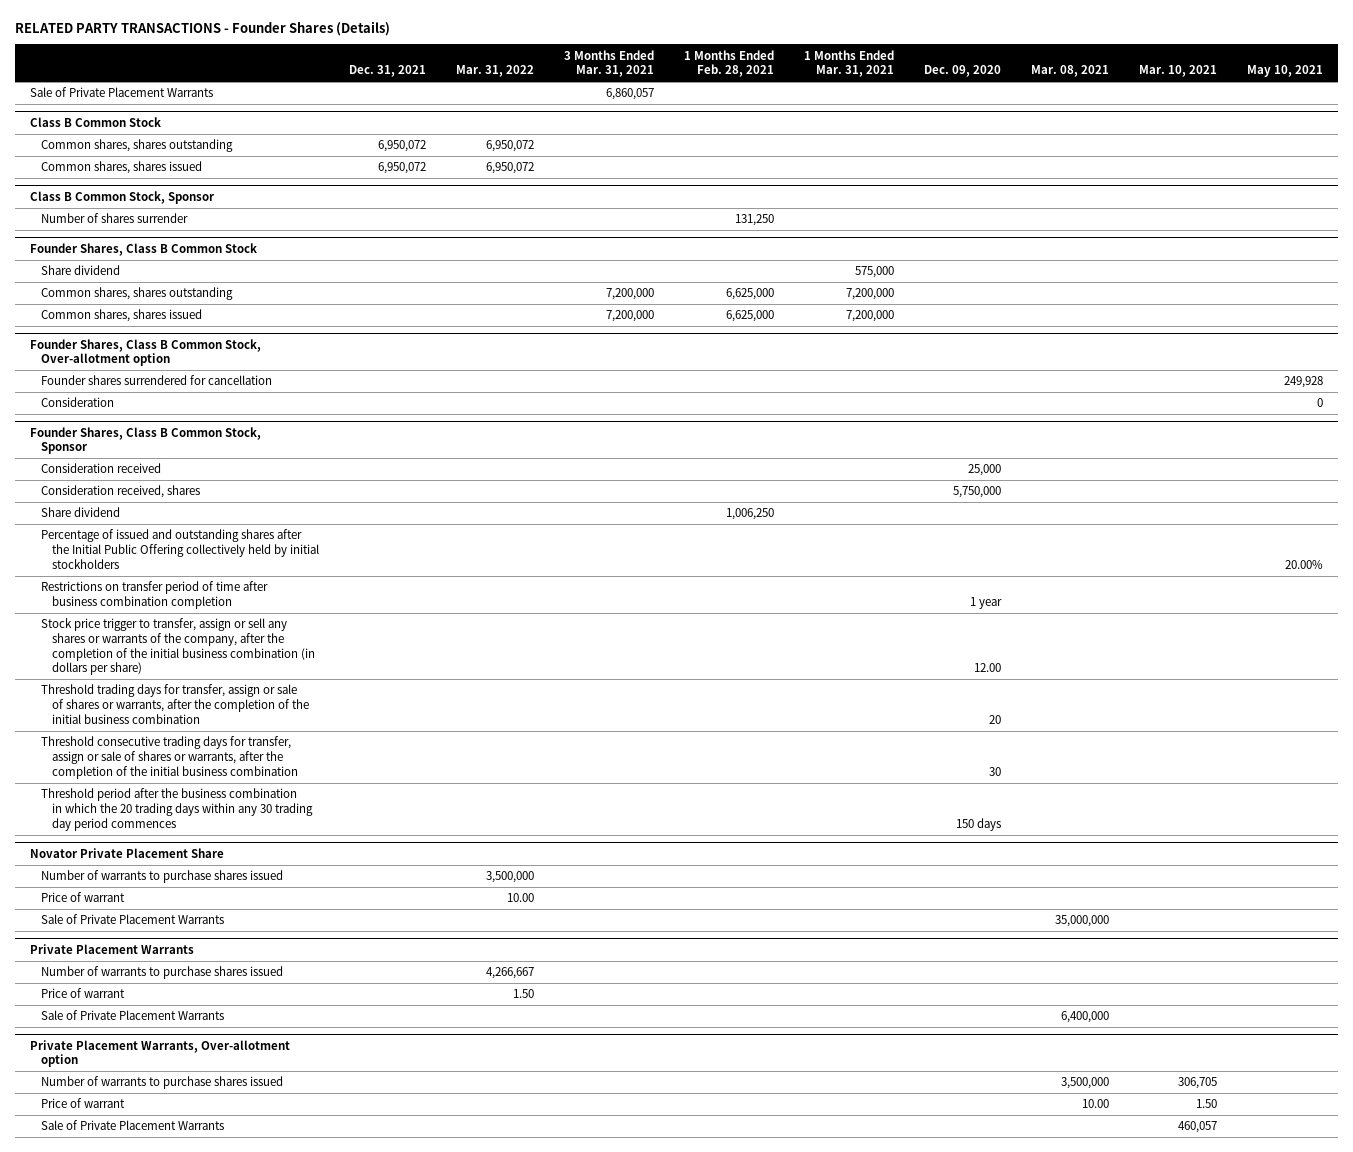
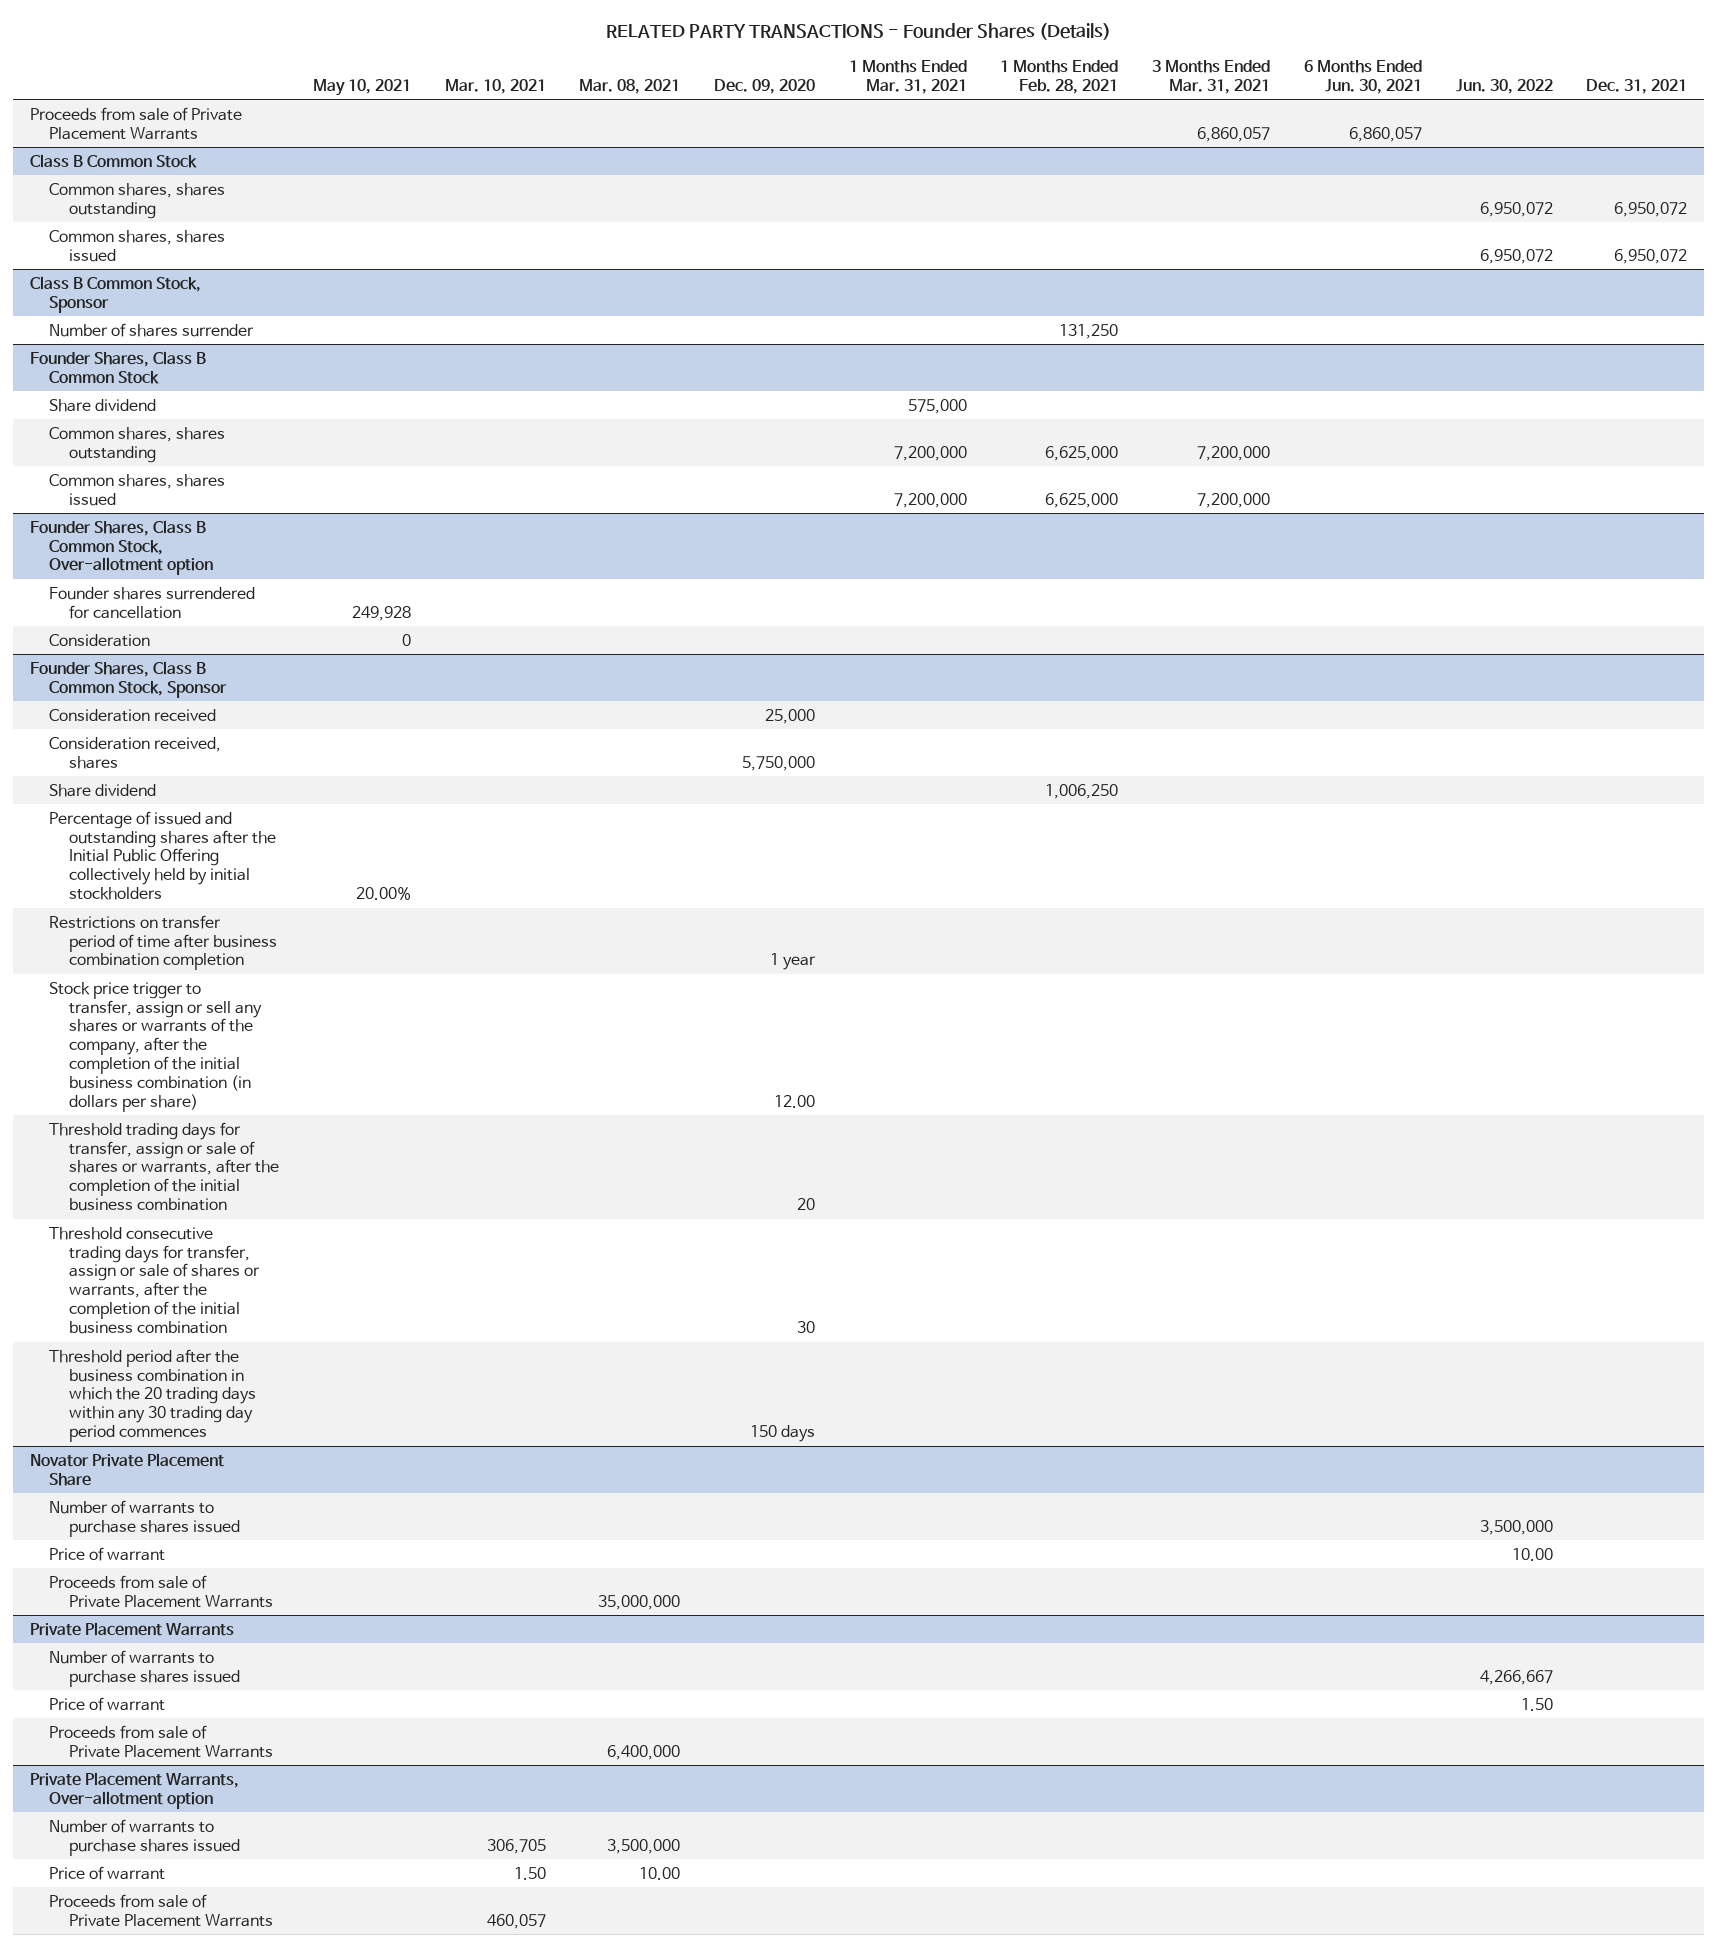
- | Dec. 31, 2021 | Mar. 31, 2022 | 3 Months Ended Mar. 31, 2021 | 1 Months Ended Feb. 28, 2021 | 1 Months Ended Mar. 31, 2021 | Dec. 09, 2020 | Mar. 08, 2021 | Mar. 10, 2021 | May 10, 2021
+ | May 10, 2021 | Mar. 10, 2021 | Mar. 08, 2021 | Dec. 09, 2020 | 1 Months Ended Mar. 31, 2021 | 1 Months Ended Feb. 28, 2021 | 3 Months Ended Mar. 31, 2021 | 6 Months Ended Jun. 30, 2021 | Jun. 30, 2022 | Dec. 31, 2021
- Sale of Private Placement Warrants | | | 6,860,057 | | | | | |
+ Proceeds from sale of Private Placement Warrants | | | | | | | 6,860,057 | 6,860,057 | |
@ Novator Private Placement Share
- Sale of Private Placement Warrants | | | | | | | 35,000,000 | |
+ Proceeds from sale of Private Placement Warrants | | | 35,000,000 | | | | | | |
@ Private Placement Warrants
- Sale of Private Placement Warrants | | | | | | | 6,400,000 | |
+ Proceeds from sale of Private Placement Warrants | | | 6,400,000 | | | | | | |
@ Private Placement Warrants, Over-allotment option
- Sale of Private Placement Warrants | | | | | | | | 460,057 |
+ Proceeds from sale of Private Placement Warrants | | 460,057 | | | | | | | |

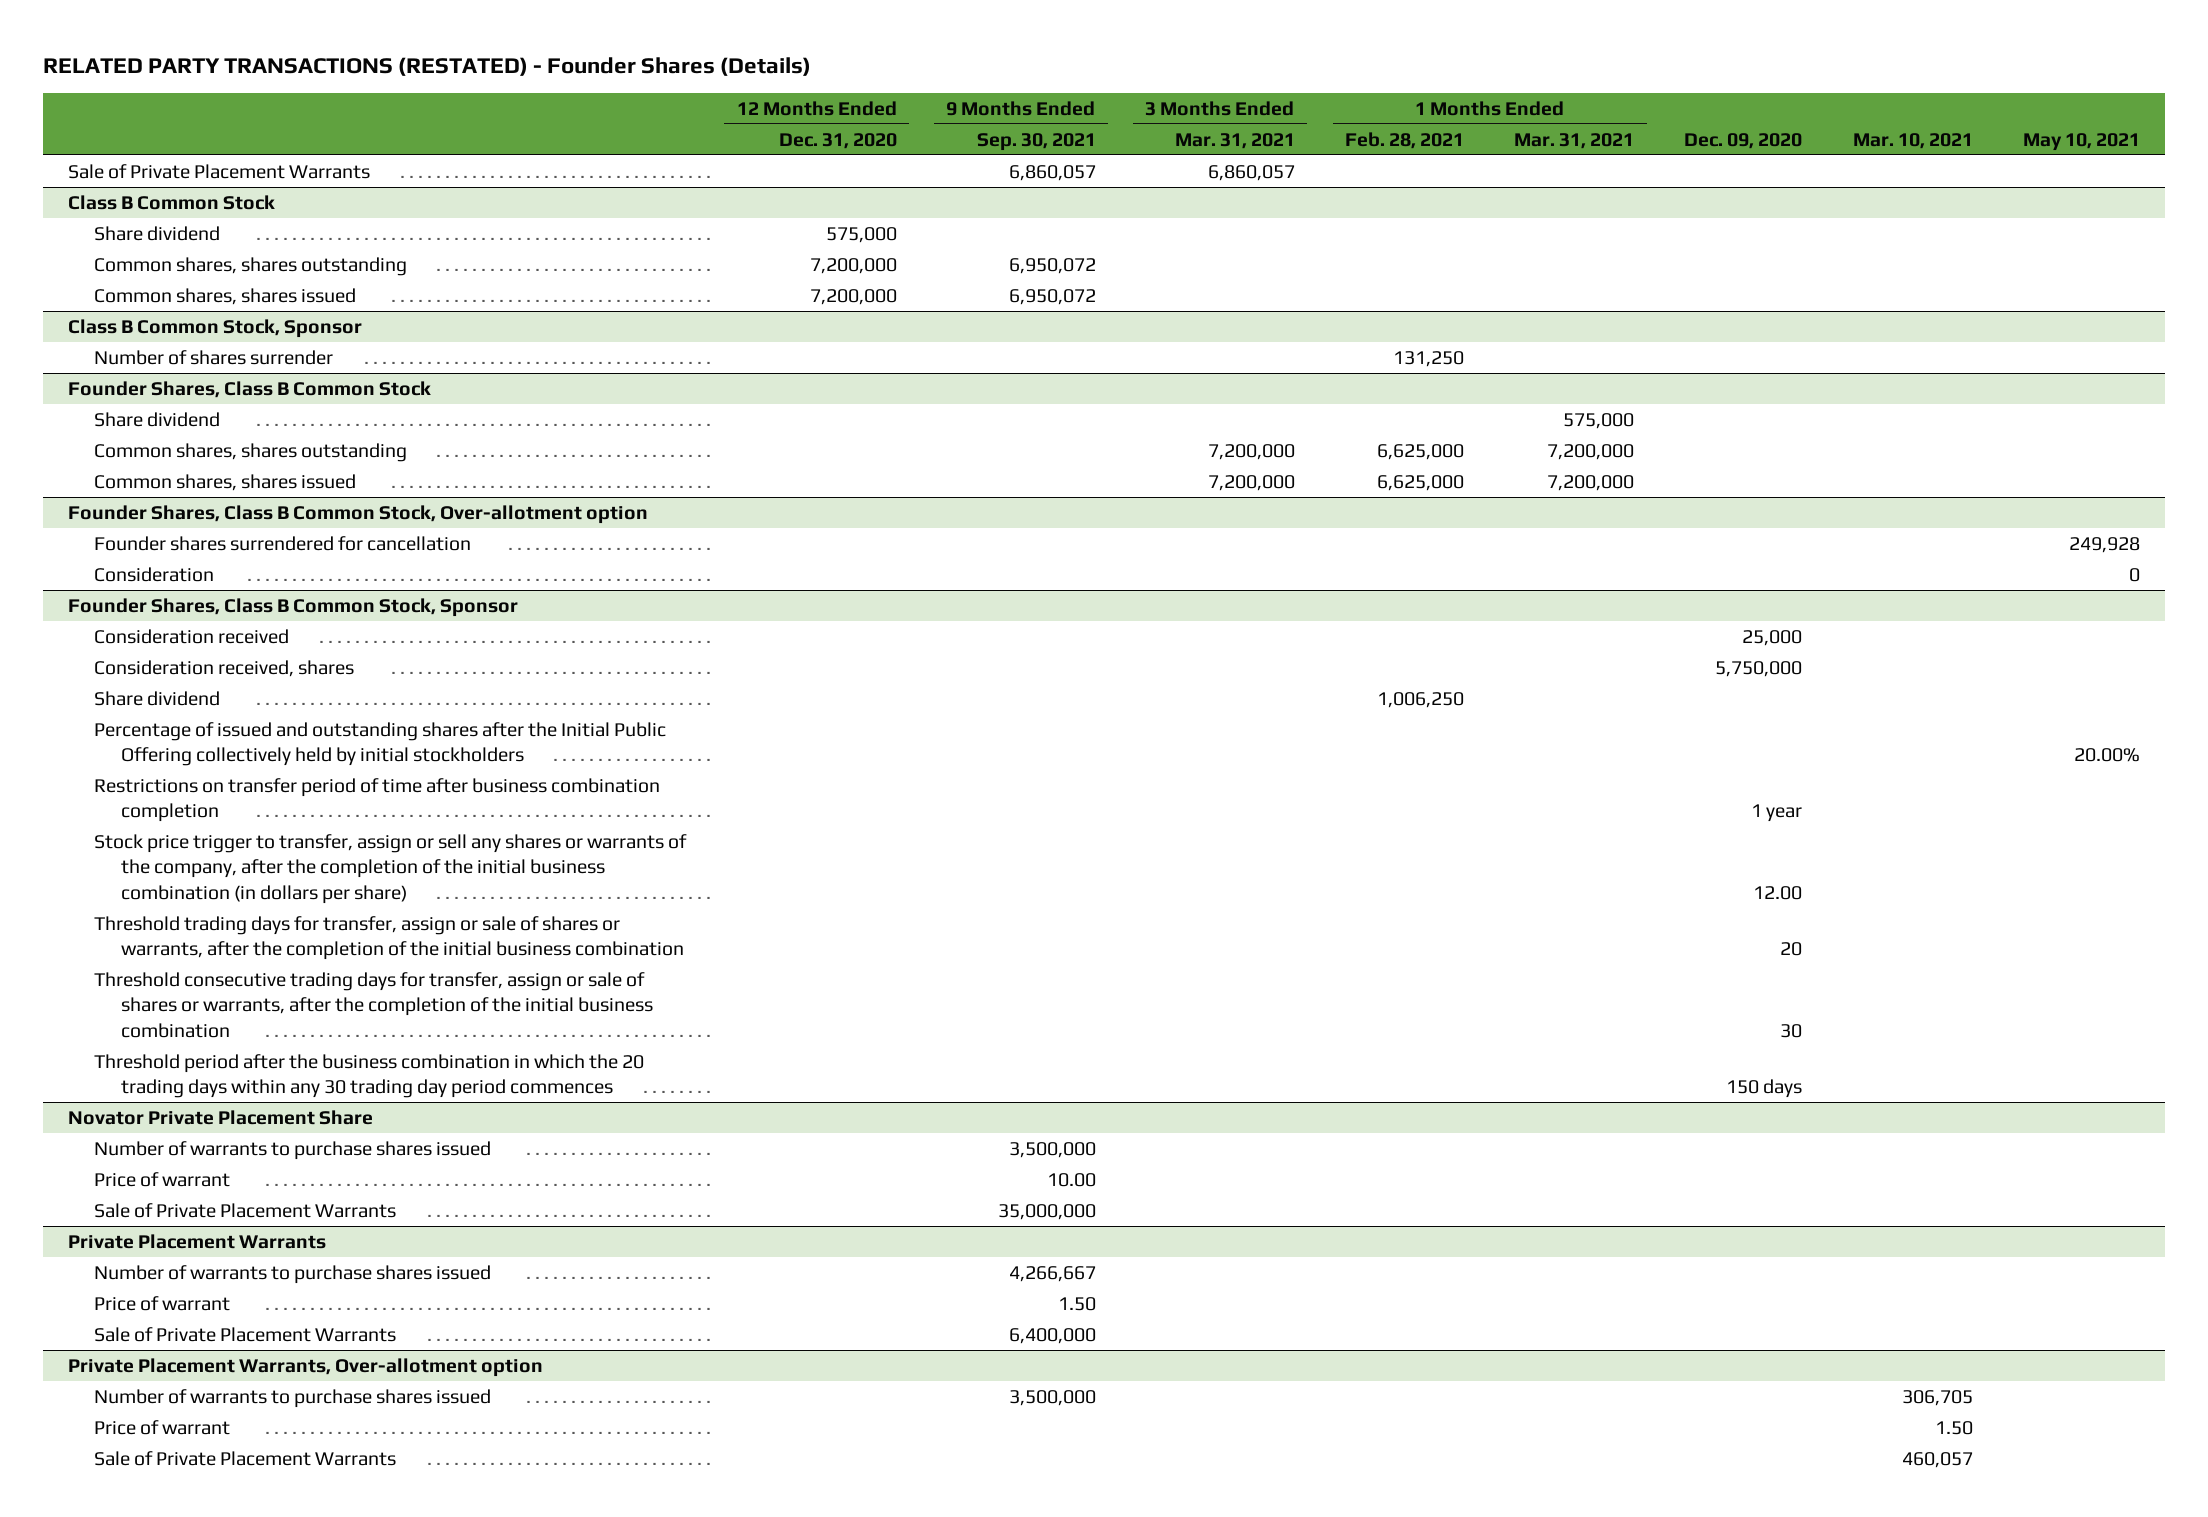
- RELATED PARTY TRANSACTIONS - Founder Shares (Details)
+ RELATED PARTY TRANSACTIONS (RESTATED) - Founder Shares (Details)
- | May 10, 2021 | Mar. 10, 2021 | Mar. 08, 2021 | Dec. 09, 2020 | 1 Months Ended Mar. 31, 2021 | 1 Months Ended Feb. 28, 2021 | 3 Months Ended Mar. 31, 2021 | 6 Months Ended Jun. 30, 2021 | Jun. 30, 2022 | Dec. 31, 2021
+ | 12 Months Ended Dec. 31, 2020 | 9 Months Ended Sep. 30, 2021 | 3 Months Ended Mar. 31, 2021 | 1 Months Ended Feb. 28, 2021 | 1 Months Ended Mar. 31, 2021 | Dec. 09, 2020 | Mar. 10, 2021 | May 10, 2021
- Proceeds from sale of Private Placement Warrants | | | | | | | 6,860,057 | 6,860,057 | |
+ Sale of Private Placement Warrants | | 6,860,057 | 6,860,057 | | | | |
@ Class B Common Stock
+ Share dividend | 575,000 | | | | | | |
@ Novator Private Placement Share
- Proceeds from sale of Private Placement Warrants | | | 35,000,000 | | | | | | |
+ Sale of Private Placement Warrants | | 35,000,000 | | | | | |
@ Private Placement Warrants
- Proceeds from sale of Private Placement Warrants | | | 6,400,000 | | | | | | |
+ Sale of Private Placement Warrants | | 6,400,000 | | | | | |
@ Private Placement Warrants, Over-allotment option
- Proceeds from sale of Private Placement Warrants | | 460,057 | | | | | | | |
+ Sale of Private Placement Warrants | | | | | | | 460,057 |

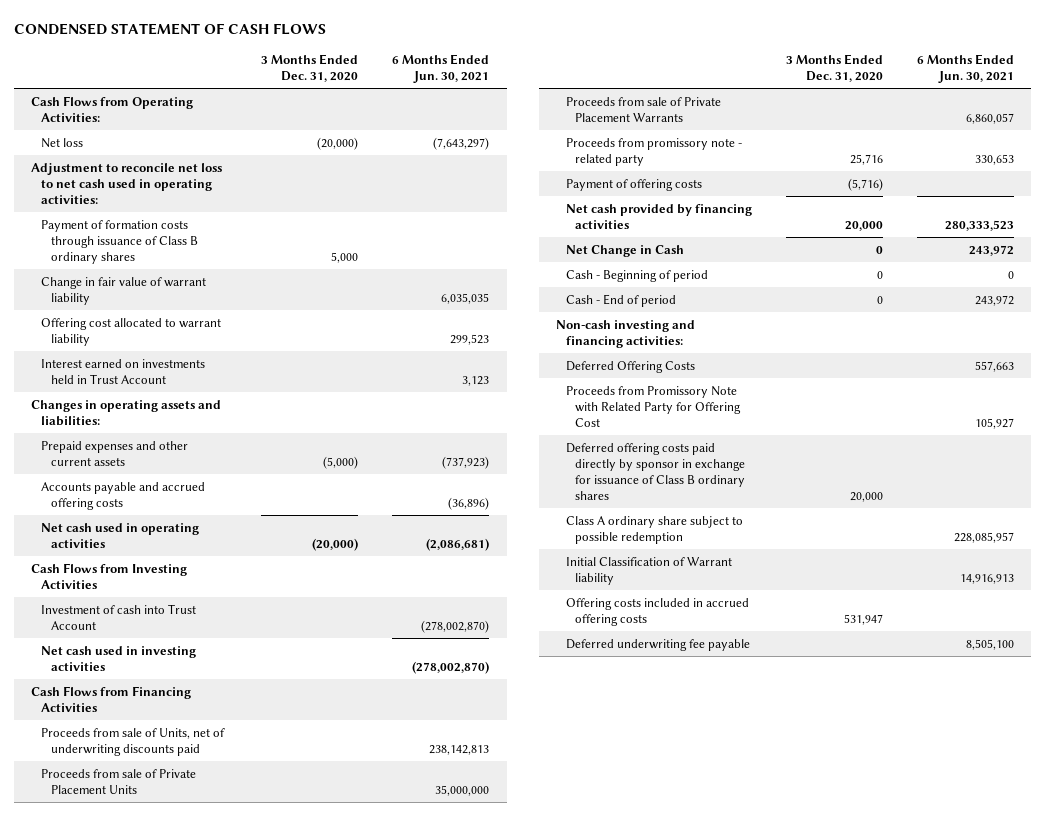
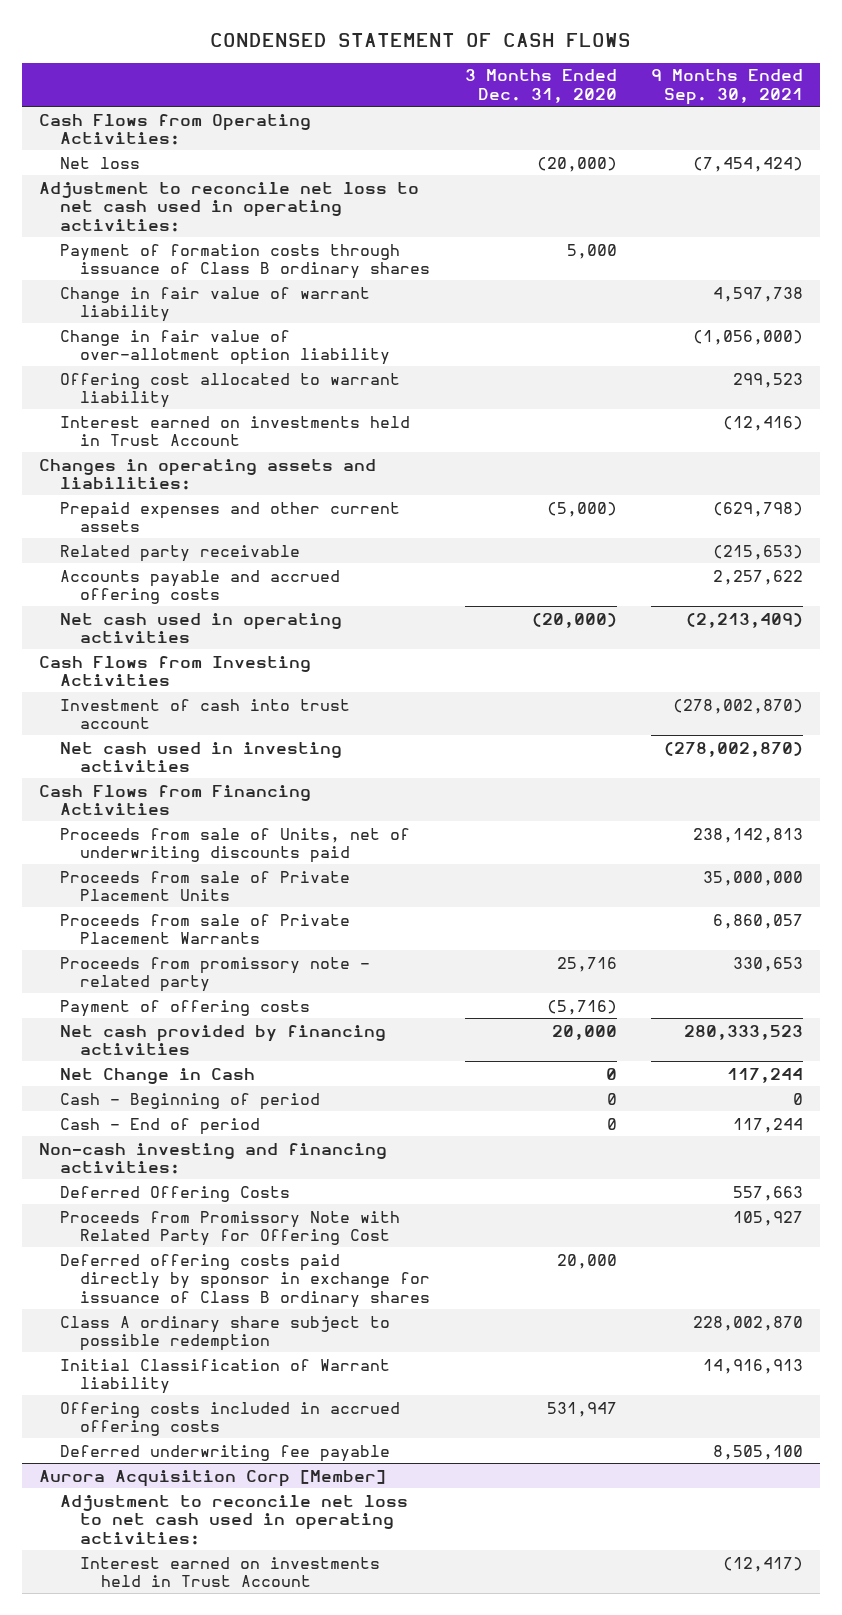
- | 3 Months Ended Dec. 31, 2020 | 6 Months Ended Jun. 30, 2021
+ | 3 Months Ended Dec. 31, 2020 | 9 Months Ended Sep. 30, 2021
+ Change in fair value of over-allotment option liability | | (1,056,000)
+ Related party receivable | | (215,653)
- Investment of cash into Trust Account | | (278,002,870)
+ Investment of cash into trust account | | (278,002,870)
+ Aurora Acquisition Corp [Member]
+ Adjustment to reconcile net loss to net cash used in operating activities:
+ Interest earned on investments held in Trust Account | | (12,417)

